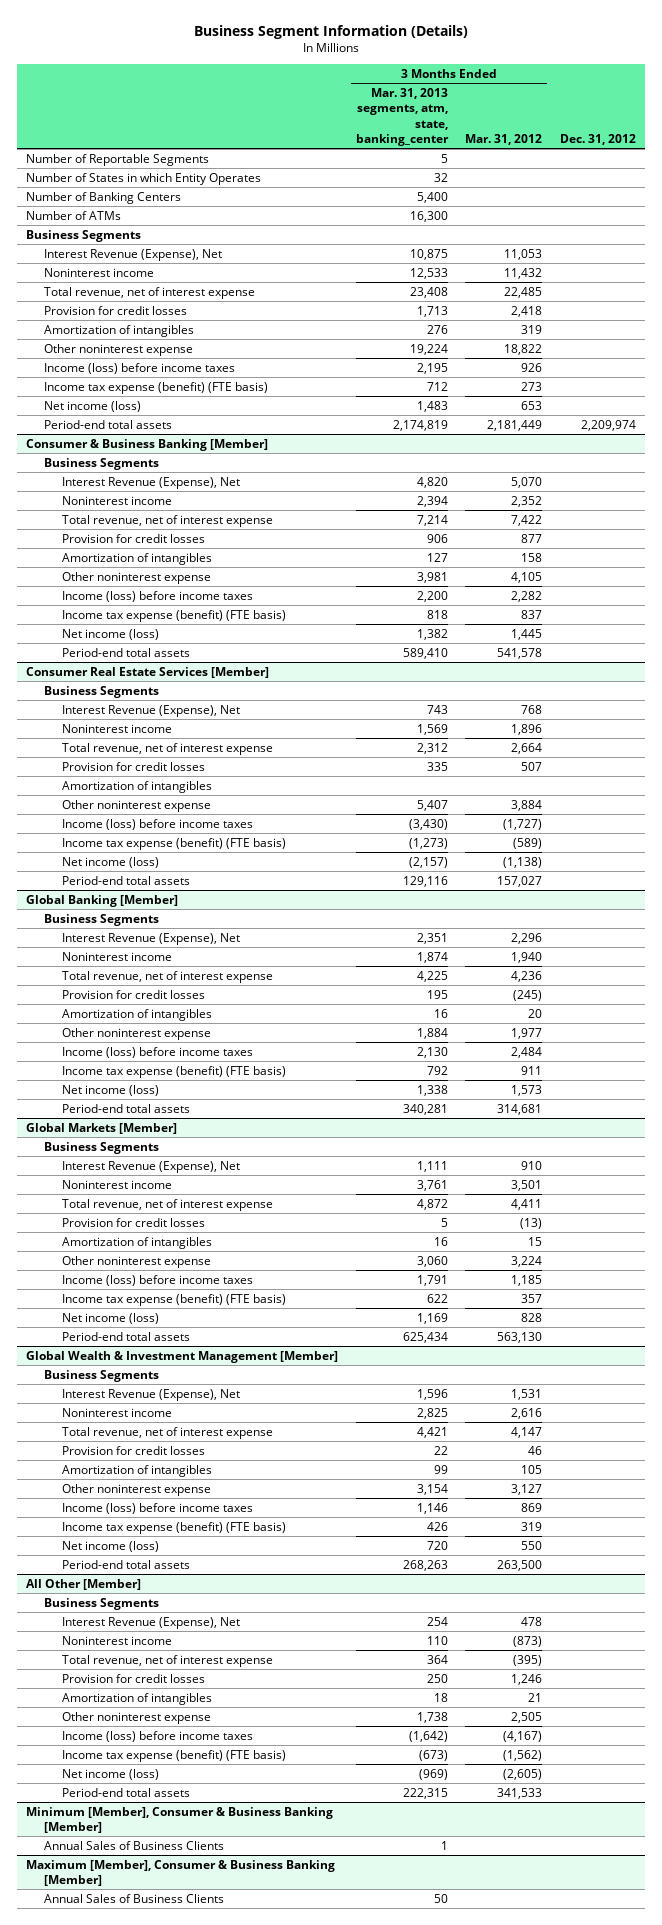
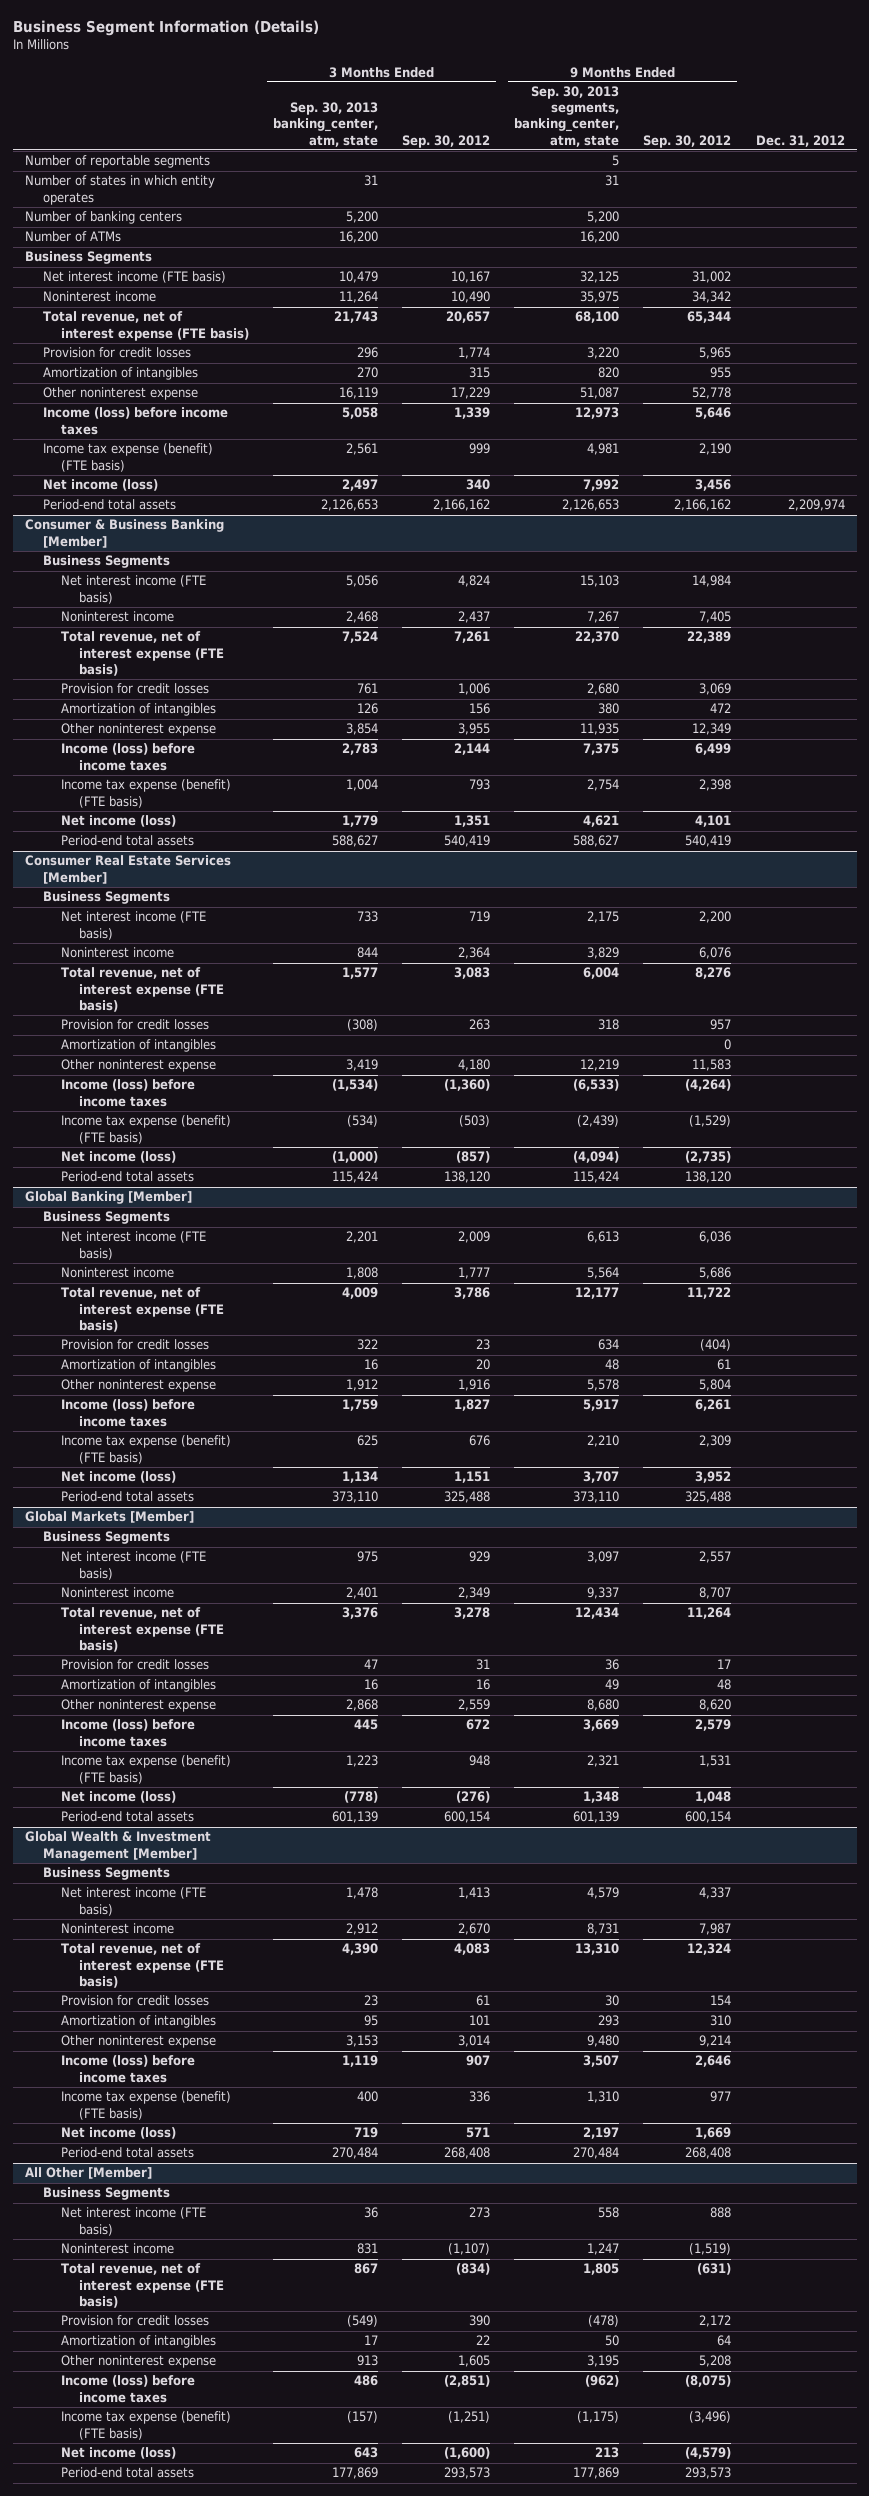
- | 3 Months Ended Mar. 31, 2013 segments, atm, state, banking_center | 3 Months Ended Mar. 31, 2012 | Dec. 31, 2012
+ | 3 Months Ended Sep. 30, 2013 banking_center, atm, state | 3 Months Ended Sep. 30, 2012 | 9 Months Ended Sep. 30, 2013 segments, banking_center, atm, state | 9 Months Ended Sep. 30, 2012 | Dec. 31, 2012
- Number of Reportable Segments | 5 | |
- Number of States in which Entity Operates | 32 | |
- Number of Banking Centers | 5,400 | |
+ Number of reportable segments | | | 5 | |
+ Number of states in which entity operates | 31 | | 31 | |
+ Number of banking centers | 5,200 | | 5,200 | |
- Interest Revenue (Expense), Net | 10,875 | 11,053 |
+ Net interest income (FTE basis) | 10,479 | 10,167 | 32,125 | 31,002 |
- Total revenue, net of interest expense | 23,408 | 22,485 |
+ Total revenue, net of interest expense (FTE basis) | 21,743 | 20,657 | 68,100 | 65,344 |
@ Consumer & Business Banking [Member]
- Interest Revenue (Expense), Net | 4,820 | 5,070 |
+ Net interest income (FTE basis) | 5,056 | 4,824 | 15,103 | 14,984 |
- Total revenue, net of interest expense | 7,214 | 7,422 |
+ Total revenue, net of interest expense (FTE basis) | 7,524 | 7,261 | 22,370 | 22,389 |
@ Consumer Real Estate Services [Member]
- Interest Revenue (Expense), Net | 743 | 768 |
+ Net interest income (FTE basis) | 733 | 719 | 2,175 | 2,200 |
- Total revenue, net of interest expense | 2,312 | 2,664 |
+ Total revenue, net of interest expense (FTE basis) | 1,577 | 3,083 | 6,004 | 8,276 |
@ Global Banking [Member]
- Interest Revenue (Expense), Net | 2,351 | 2,296 |
+ Net interest income (FTE basis) | 2,201 | 2,009 | 6,613 | 6,036 |
- Total revenue, net of interest expense | 4,225 | 4,236 |
+ Total revenue, net of interest expense (FTE basis) | 4,009 | 3,786 | 12,177 | 11,722 |
@ Global Markets [Member]
- Interest Revenue (Expense), Net | 1,111 | 910 |
+ Net interest income (FTE basis) | 975 | 929 | 3,097 | 2,557 |
- Total revenue, net of interest expense | 4,872 | 4,411 |
+ Total revenue, net of interest expense (FTE basis) | 3,376 | 3,278 | 12,434 | 11,264 |
@ Global Wealth & Investment Management [Member]
- Interest Revenue (Expense), Net | 1,596 | 1,531 |
+ Net interest income (FTE basis) | 1,478 | 1,413 | 4,579 | 4,337 |
- Total revenue, net of interest expense | 4,421 | 4,147 |
+ Total revenue, net of interest expense (FTE basis) | 4,390 | 4,083 | 13,310 | 12,324 |
@ All Other [Member]
- Interest Revenue (Expense), Net | 254 | 478 |
+ Net interest income (FTE basis) | 36 | 273 | 558 | 888 |
- Total revenue, net of interest expense | 364 | (395) |
+ Total revenue, net of interest expense (FTE basis) | 867 | (834) | 1,805 | (631) |
- Minimum [Member], Consumer & Business Banking [Member]
- Annual Sales of Business Clients | 1 | |
- Maximum [Member], Consumer & Business Banking [Member]
- Annual Sales of Business Clients | 50 | |

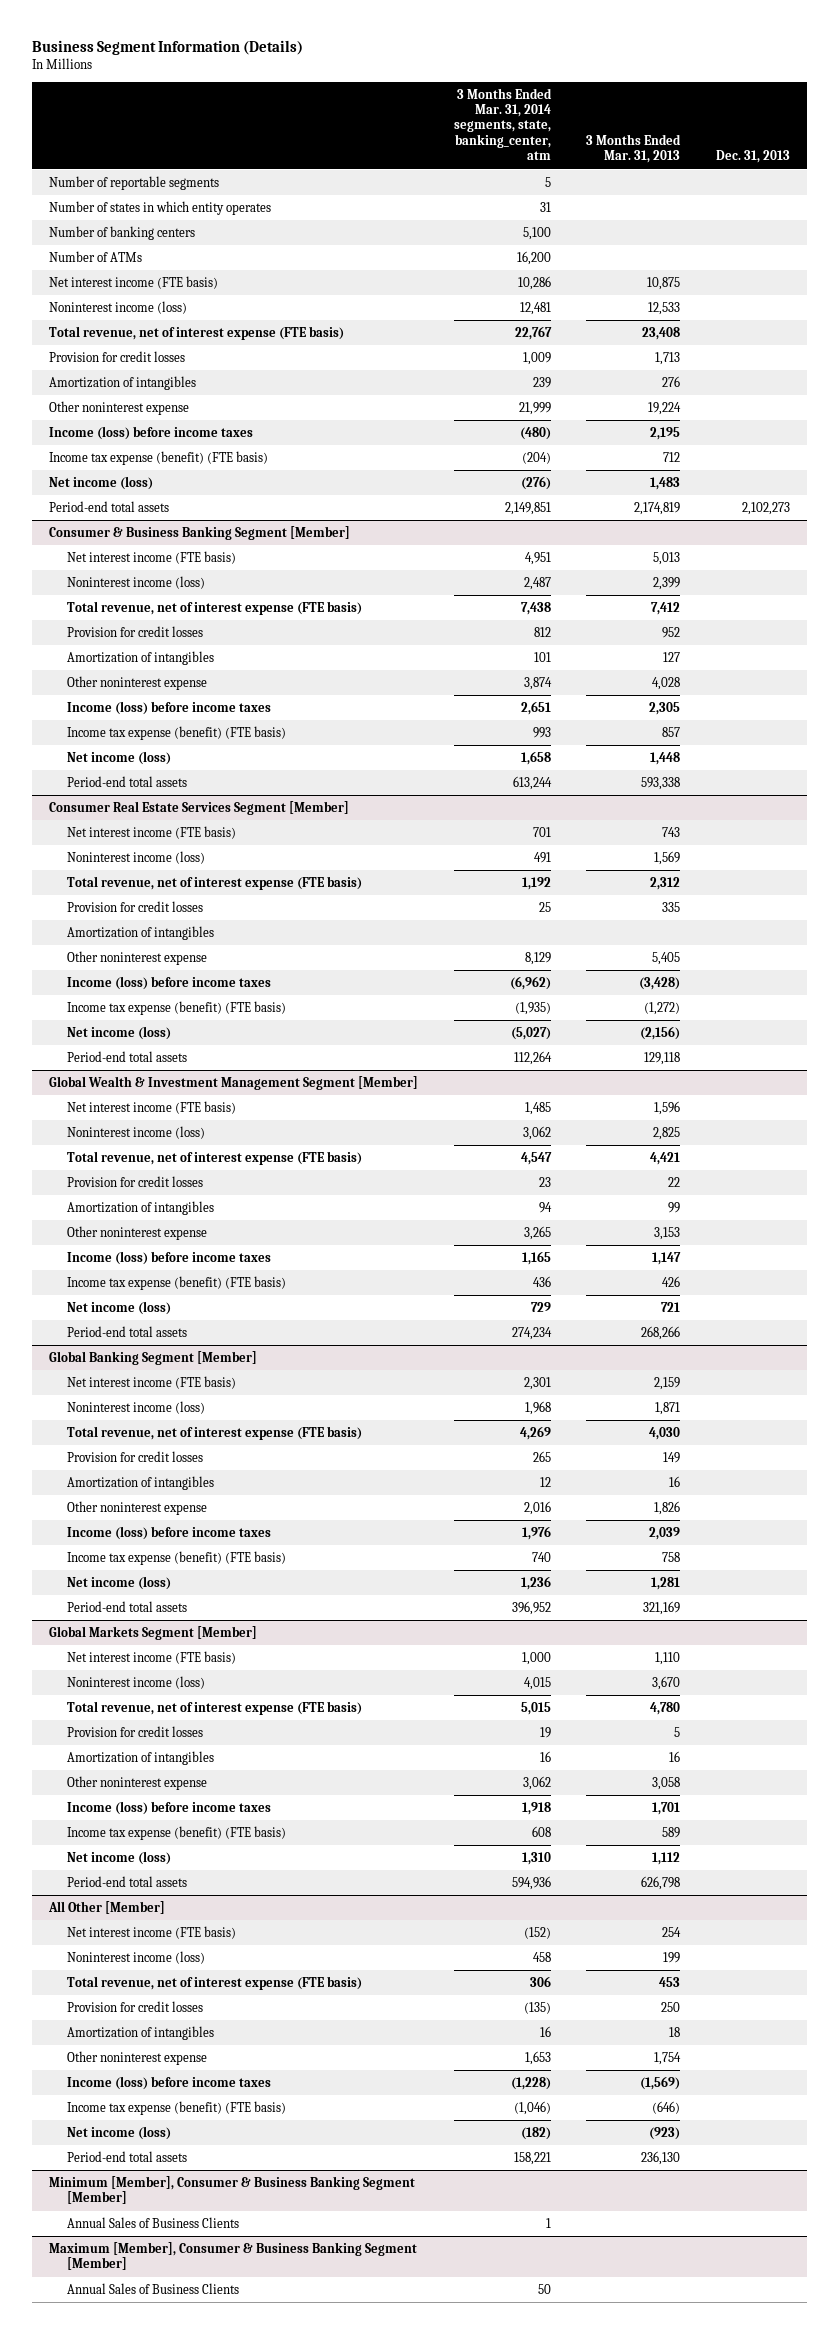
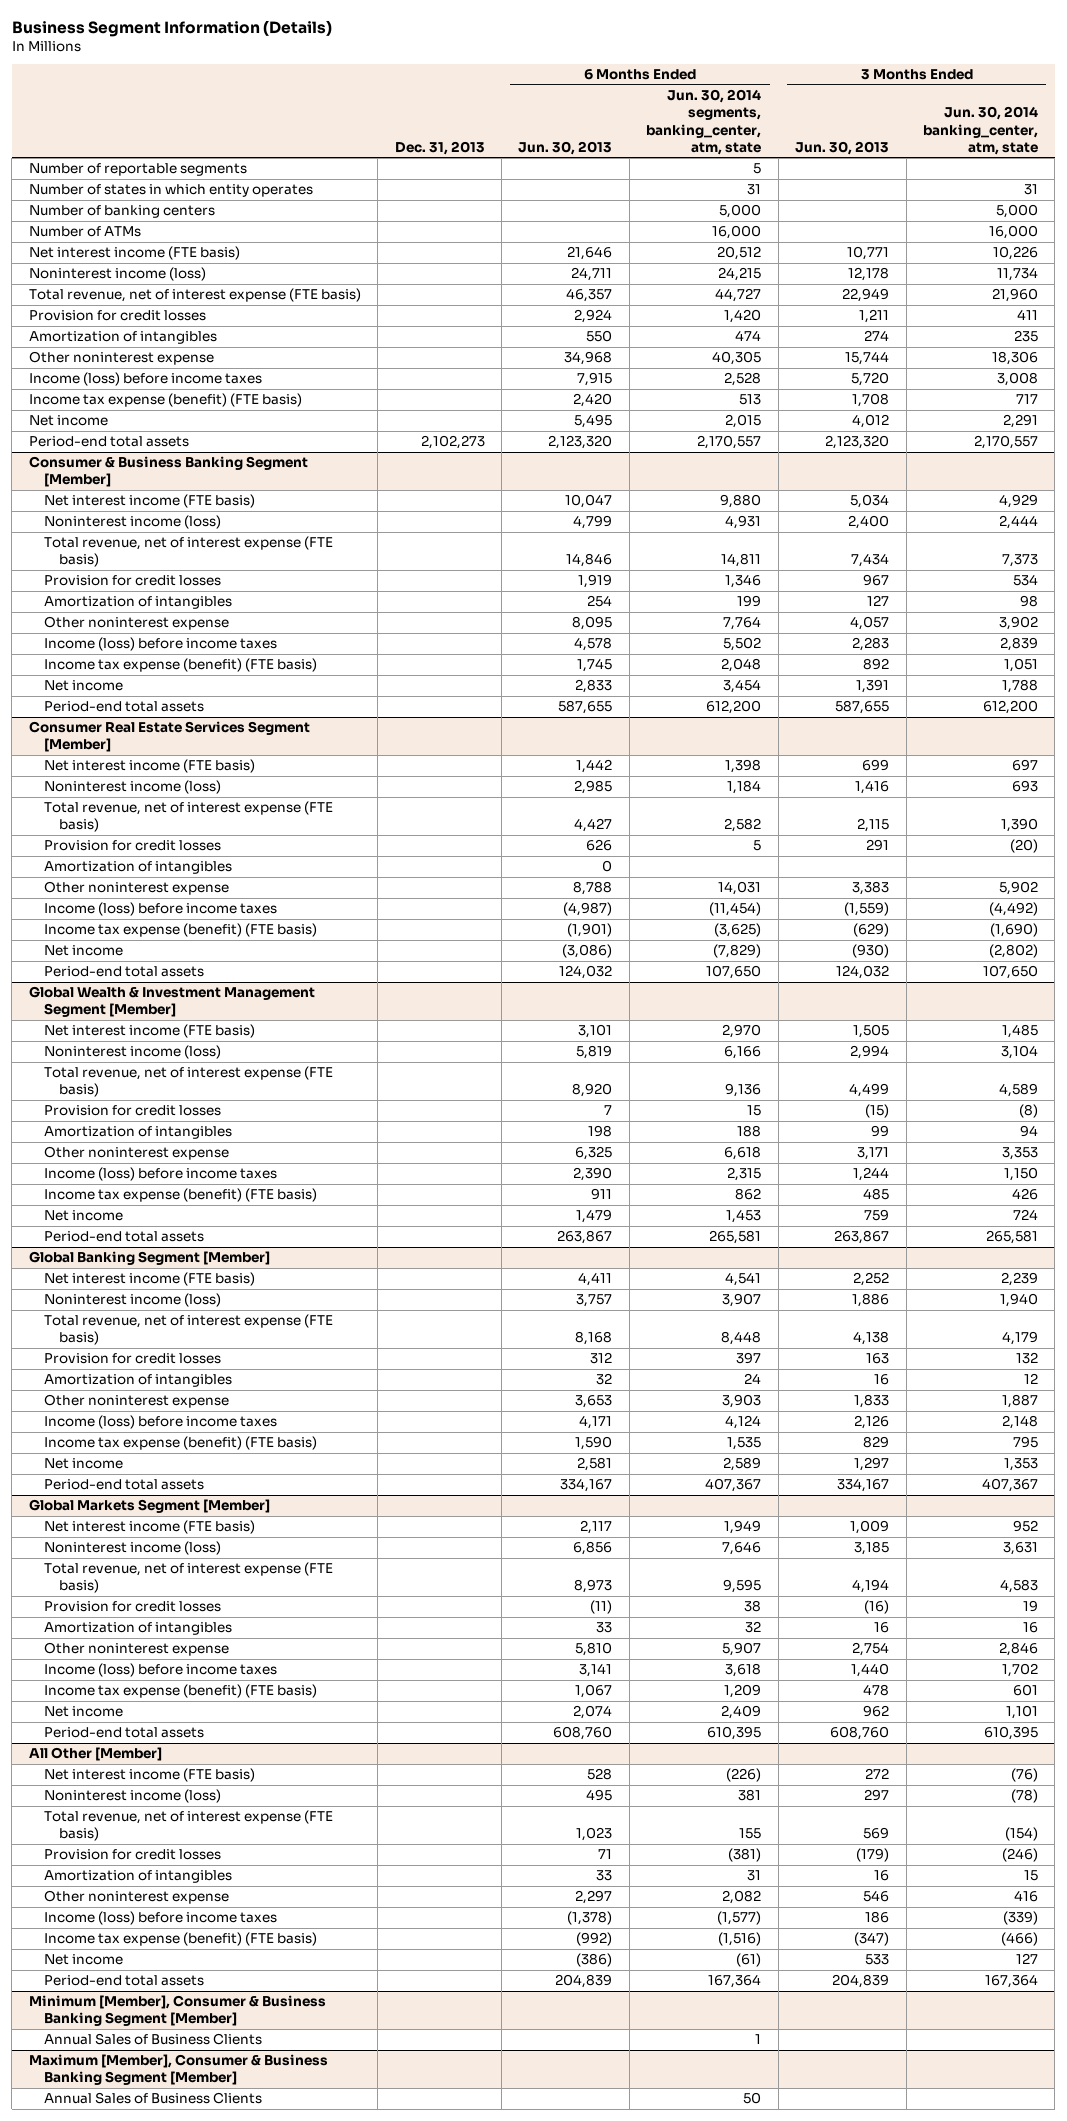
- | 3 Months Ended Mar. 31, 2014 segments, state, banking_center, atm | 3 Months Ended Mar. 31, 2013 | Dec. 31, 2013
+ | Dec. 31, 2013 | 6 Months Ended Jun. 30, 2013 | 6 Months Ended Jun. 30, 2014 segments, banking_center, atm, state | 3 Months Ended Jun. 30, 2013 | 3 Months Ended Jun. 30, 2014 banking_center, atm, state
- Net income (loss) | (276) | 1,483 |
+ Net income | | 5,495 | 2,015 | 4,012 | 2,291
@ Consumer & Business Banking Segment [Member]
- Net income (loss) | 1,658 | 1,448 |
+ Net income | | 2,833 | 3,454 | 1,391 | 1,788
@ Consumer Real Estate Services Segment [Member]
- Net income (loss) | (5,027) | (2,156) |
+ Net income | | (3,086) | (7,829) | (930) | (2,802)
@ Global Wealth & Investment Management Segment [Member]
- Net income (loss) | 729 | 721 |
+ Net income | | 1,479 | 1,453 | 759 | 724
@ Global Banking Segment [Member]
- Net income (loss) | 1,236 | 1,281 |
+ Net income | | 2,581 | 2,589 | 1,297 | 1,353
@ Global Markets Segment [Member]
- Net income (loss) | 1,310 | 1,112 |
+ Net income | | 2,074 | 2,409 | 962 | 1,101
@ All Other [Member]
- Net income (loss) | (182) | (923) |
+ Net income | | (386) | (61) | 533 | 127

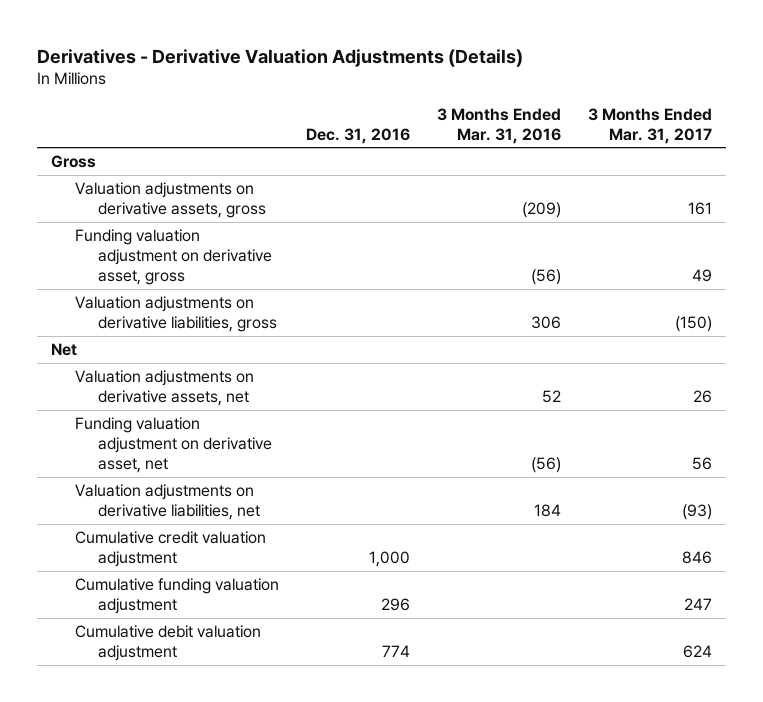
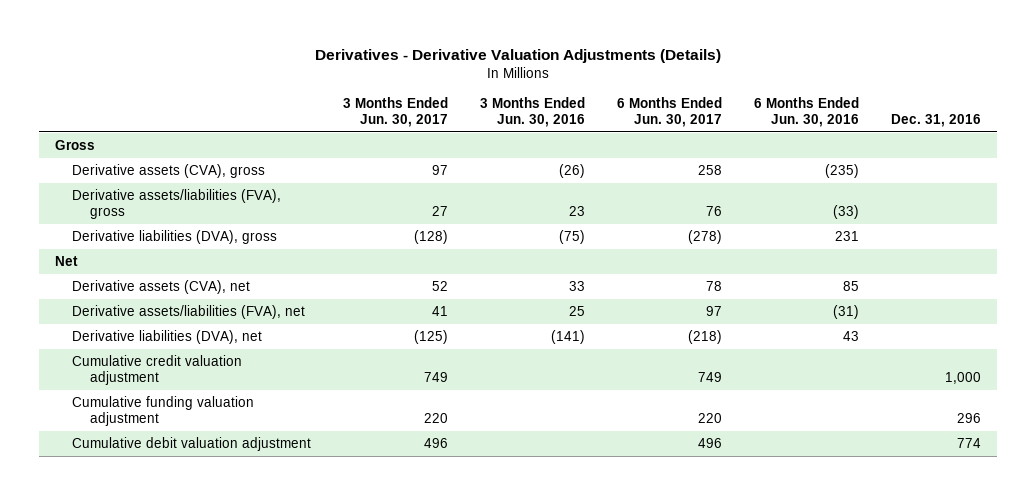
- | Dec. 31, 2016 | 3 Months Ended Mar. 31, 2016 | 3 Months Ended Mar. 31, 2017
+ | 3 Months Ended Jun. 30, 2017 | 3 Months Ended Jun. 30, 2016 | 6 Months Ended Jun. 30, 2017 | 6 Months Ended Jun. 30, 2016 | Dec. 31, 2016
- Valuation adjustments on derivative assets, gross | | (209) | 161
- Funding valuation adjustment on derivative asset, gross | | (56) | 49
- Valuation adjustments on derivative liabilities, gross | | 306 | (150)
+ Derivative assets (CVA), gross | 97 | (26) | 258 | (235) |
+ Derivative assets/liabilities (FVA), gross | 27 | 23 | 76 | (33) |
+ Derivative liabilities (DVA), gross | (128) | (75) | (278) | 231 |
- Valuation adjustments on derivative assets, net | | 52 | 26
- Funding valuation adjustment on derivative asset, net | | (56) | 56
- Valuation adjustments on derivative liabilities, net | | 184 | (93)
+ Derivative assets (CVA), net | 52 | 33 | 78 | 85 |
+ Derivative assets/liabilities (FVA), net | 41 | 25 | 97 | (31) |
+ Derivative liabilities (DVA), net | (125) | (141) | (218) | 43 |

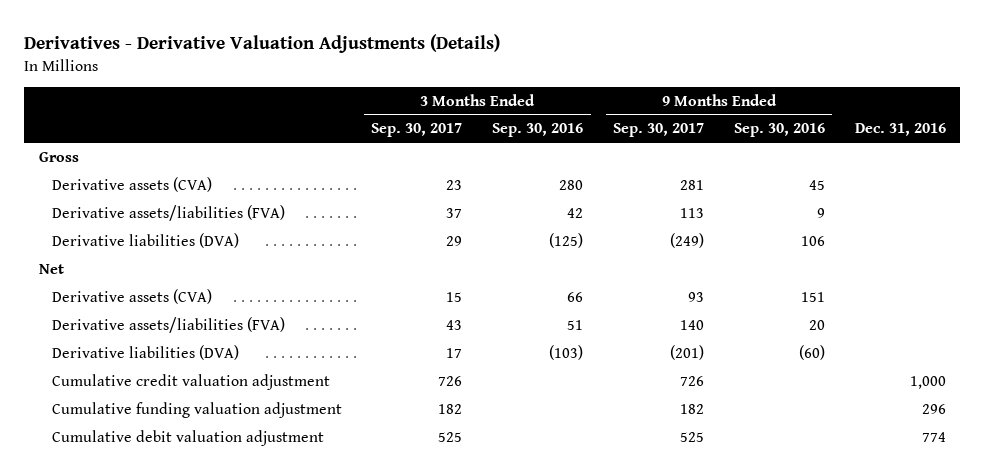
- | 3 Months Ended Jun. 30, 2017 | 3 Months Ended Jun. 30, 2016 | 6 Months Ended Jun. 30, 2017 | 6 Months Ended Jun. 30, 2016 | Dec. 31, 2016
+ | 3 Months Ended Sep. 30, 2017 | 3 Months Ended Sep. 30, 2016 | 9 Months Ended Sep. 30, 2017 | 9 Months Ended Sep. 30, 2016 | Dec. 31, 2016
- Derivative assets (CVA), gross | 97 | (26) | 258 | (235) |
- Derivative assets/liabilities (FVA), gross | 27 | 23 | 76 | (33) |
- Derivative liabilities (DVA), gross | (128) | (75) | (278) | 231 |
+ Derivative assets (CVA) | 23 | 280 | 281 | 45 |
+ Derivative assets/liabilities (FVA) | 37 | 42 | 113 | 9 |
+ Derivative liabilities (DVA) | 29 | (125) | (249) | 106 |
- Derivative assets (CVA), net | 52 | 33 | 78 | 85 |
- Derivative assets/liabilities (FVA), net | 41 | 25 | 97 | (31) |
- Derivative liabilities (DVA), net | (125) | (141) | (218) | 43 |
+ Derivative assets (CVA) | 15 | 66 | 93 | 151 |
+ Derivative assets/liabilities (FVA) | 43 | 51 | 140 | 20 |
+ Derivative liabilities (DVA) | 17 | (103) | (201) | (60) |

